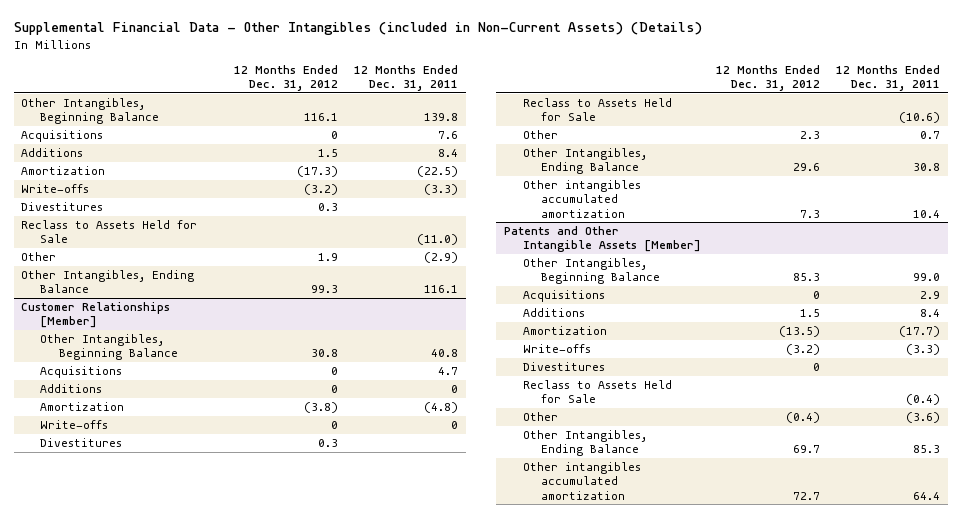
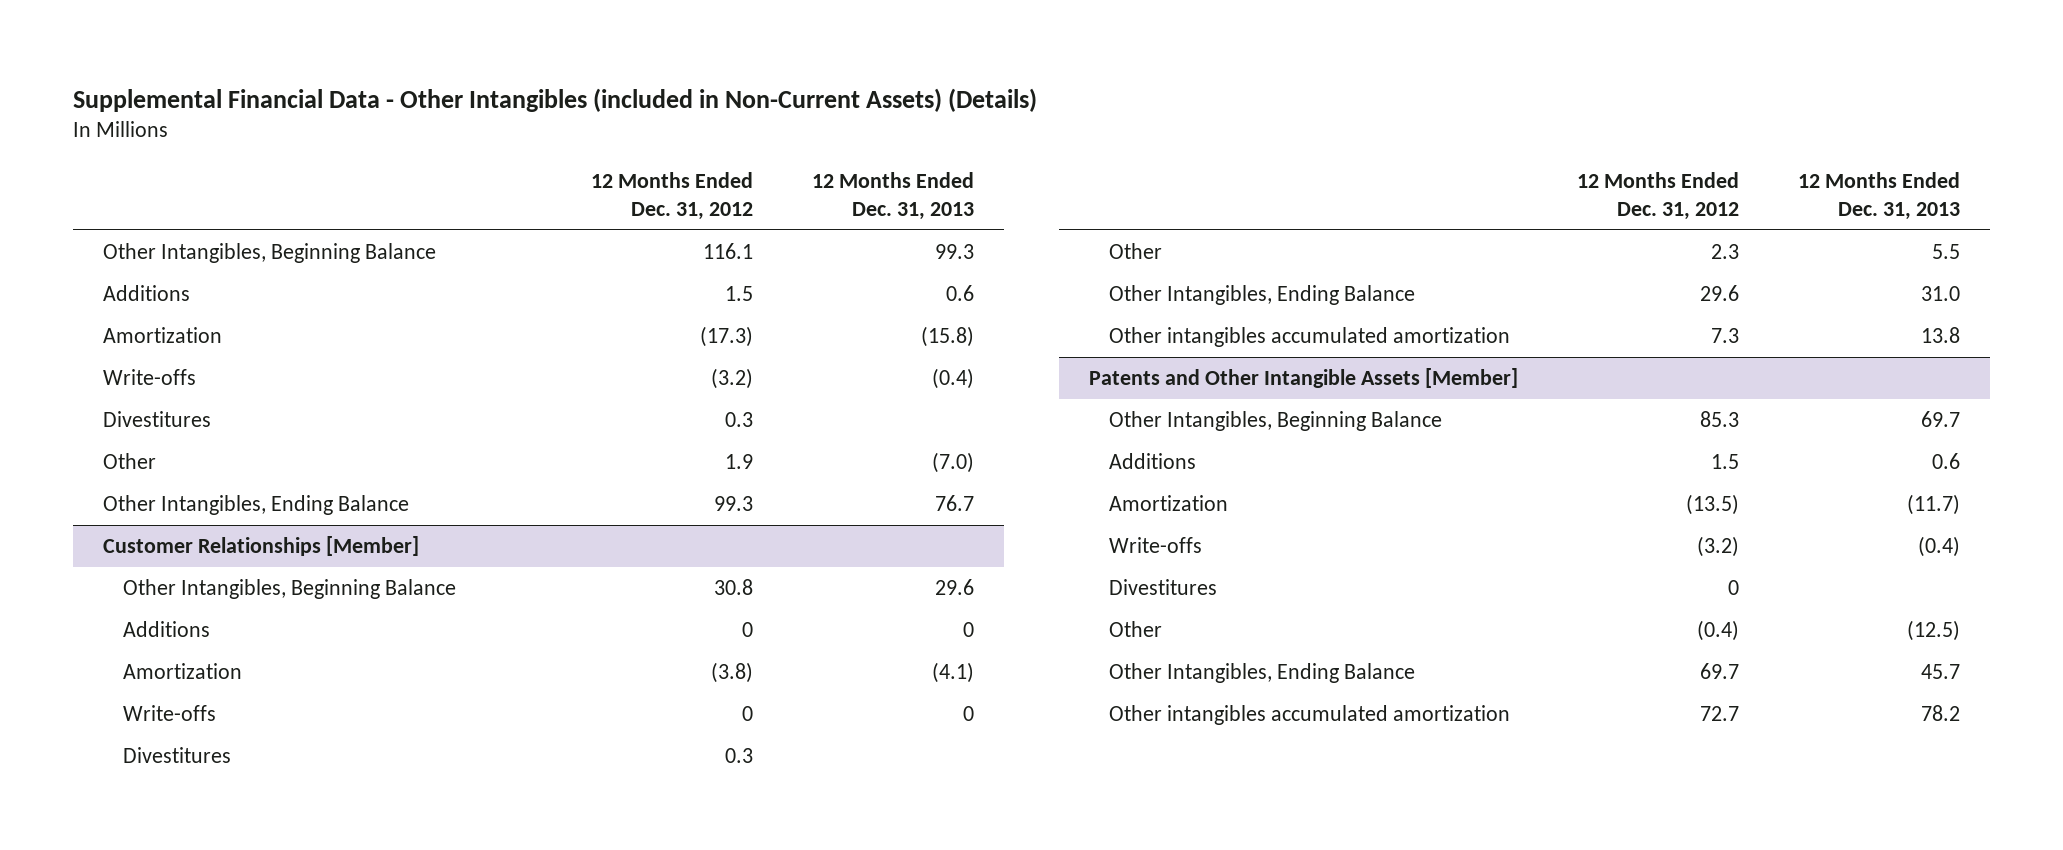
- | 12 Months Ended Dec. 31, 2012 | 12 Months Ended Dec. 31, 2011
+ | 12 Months Ended Dec. 31, 2012 | 12 Months Ended Dec. 31, 2013
- Acquisitions | 0 | 7.6
- Reclass to Assets Held for Sale | | (11.0)
@ Customer Relationships [Member]
- Acquisitions | 0 | 4.7
- Reclass to Assets Held for Sale | | (10.6)
@ Patents and Other Intangible Assets [Member]
- Acquisitions | 0 | 2.9
- Reclass to Assets Held for Sale | | (0.4)

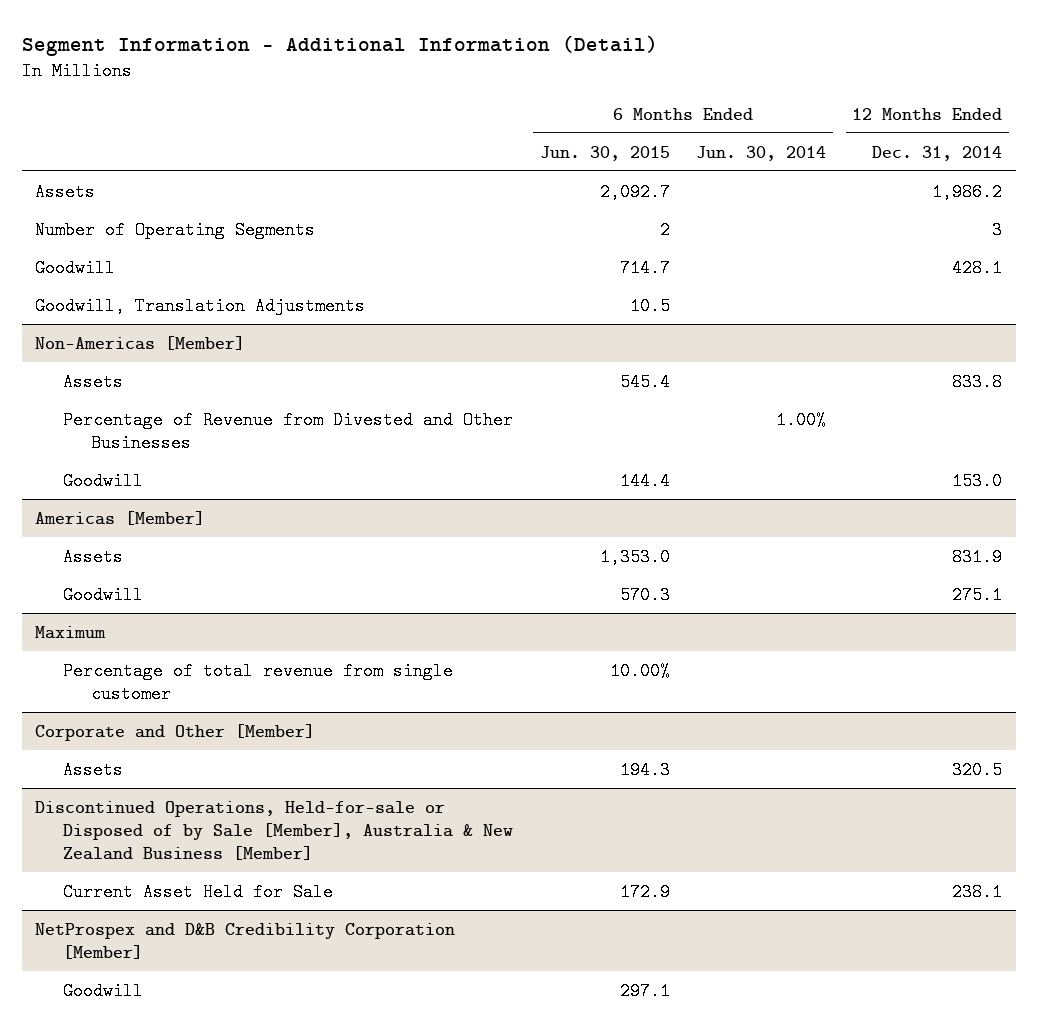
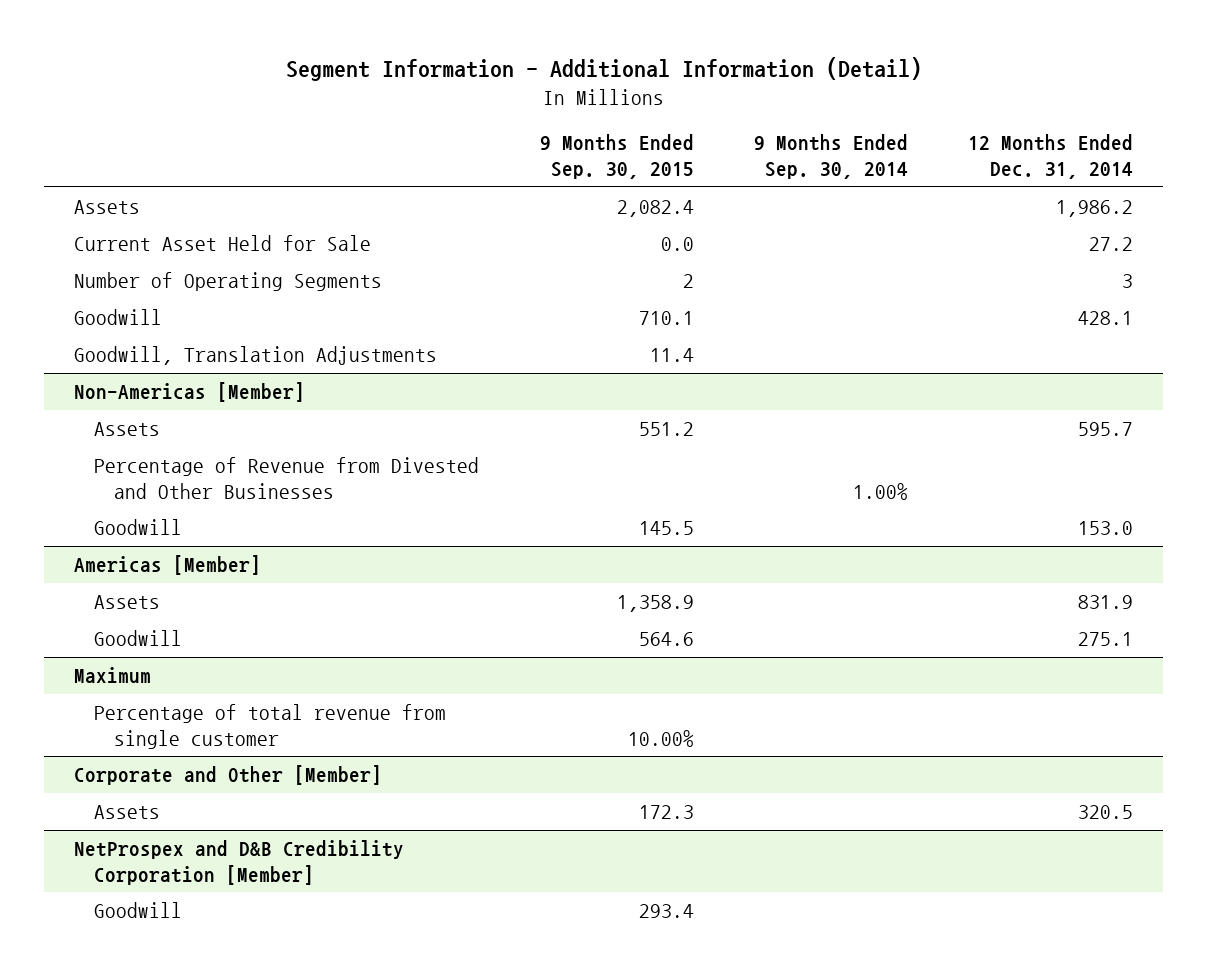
- | 6 Months Ended Jun. 30, 2015 | 6 Months Ended Jun. 30, 2014 | 12 Months Ended Dec. 31, 2014
+ | 9 Months Ended Sep. 30, 2015 | 9 Months Ended Sep. 30, 2014 | 12 Months Ended Dec. 31, 2014
+ Current Asset Held for Sale | 0.0 | | 27.2
@ Non-Americas [Member]
- Assets | 545.4 | | 833.8
+ Assets | 551.2 | | 595.7
- Discontinued Operations, Held-for-sale or Disposed of by Sale [Member], Australia & New Zealand Business [Member]
- Current Asset Held for Sale | 172.9 | | 238.1

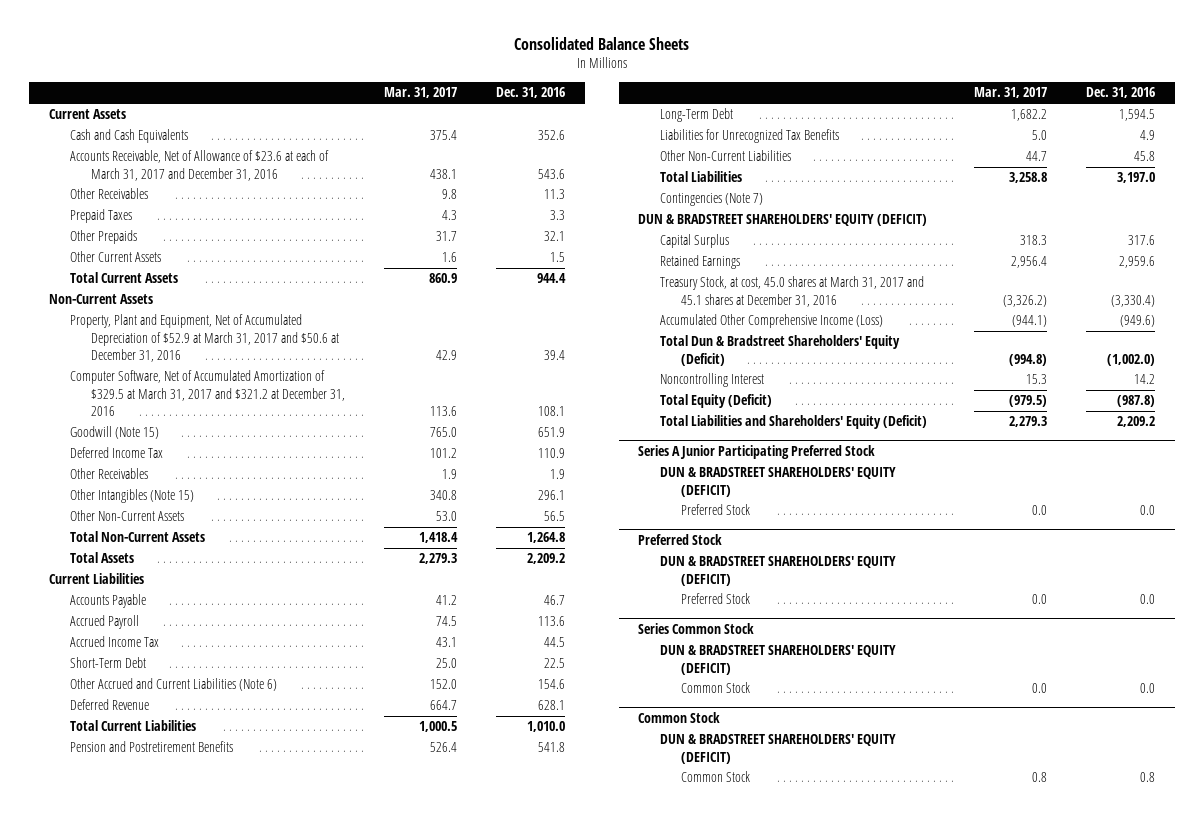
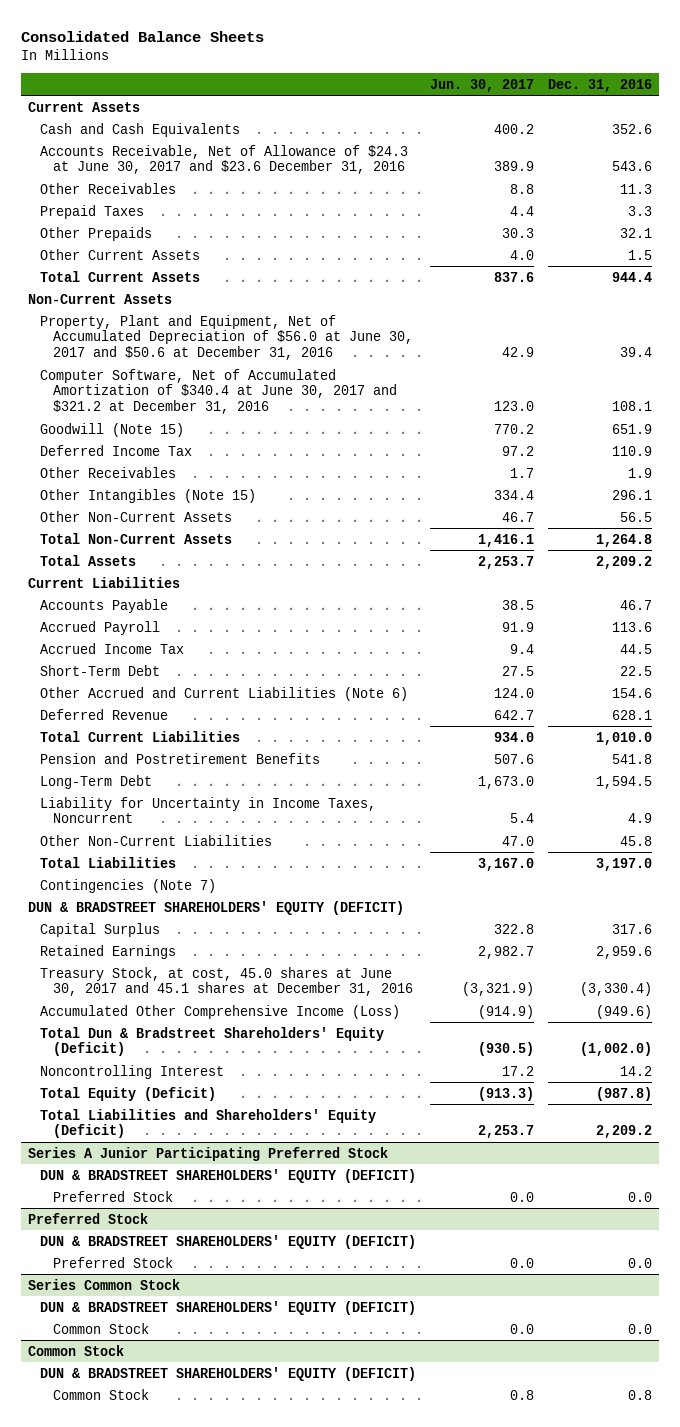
- | Mar. 31, 2017 | Dec. 31, 2016
+ | Jun. 30, 2017 | Dec. 31, 2016
- Accounts Receivable, Net of Allowance of $23.6 at each of March 31, 2017 and December 31, 2016 | 438.1 | 543.6
+ Accounts Receivable, Net of Allowance of $24.3 at June 30, 2017 and $23.6 December 31, 2016 | 389.9 | 543.6
- Property, Plant and Equipment, Net of Accumulated Depreciation of $52.9 at March 31, 2017 and $50.6 at December 31, 2016 | 42.9 | 39.4
- Computer Software, Net of Accumulated Amortization of $329.5 at March 31, 2017 and $321.2 at December 31, 2016 | 113.6 | 108.1
+ Property, Plant and Equipment, Net of Accumulated Depreciation of $56.0 at June 30, 2017 and $50.6 at December 31, 2016 | 42.9 | 39.4
+ Computer Software, Net of Accumulated Amortization of $340.4 at June 30, 2017 and $321.2 at December 31, 2016 | 123.0 | 108.1
- Liabilities for Unrecognized Tax Benefits | 5.0 | 4.9
+ Liability for Uncertainty in Income Taxes, Noncurrent | 5.4 | 4.9
- Treasury Stock, at cost, 45.0 shares at March 31, 2017 and 45.1 shares at December 31, 2016 | (3,326.2) | (3,330.4)
+ Treasury Stock, at cost, 45.0 shares at June 30, 2017 and 45.1 shares at December 31, 2016 | (3,321.9) | (3,330.4)

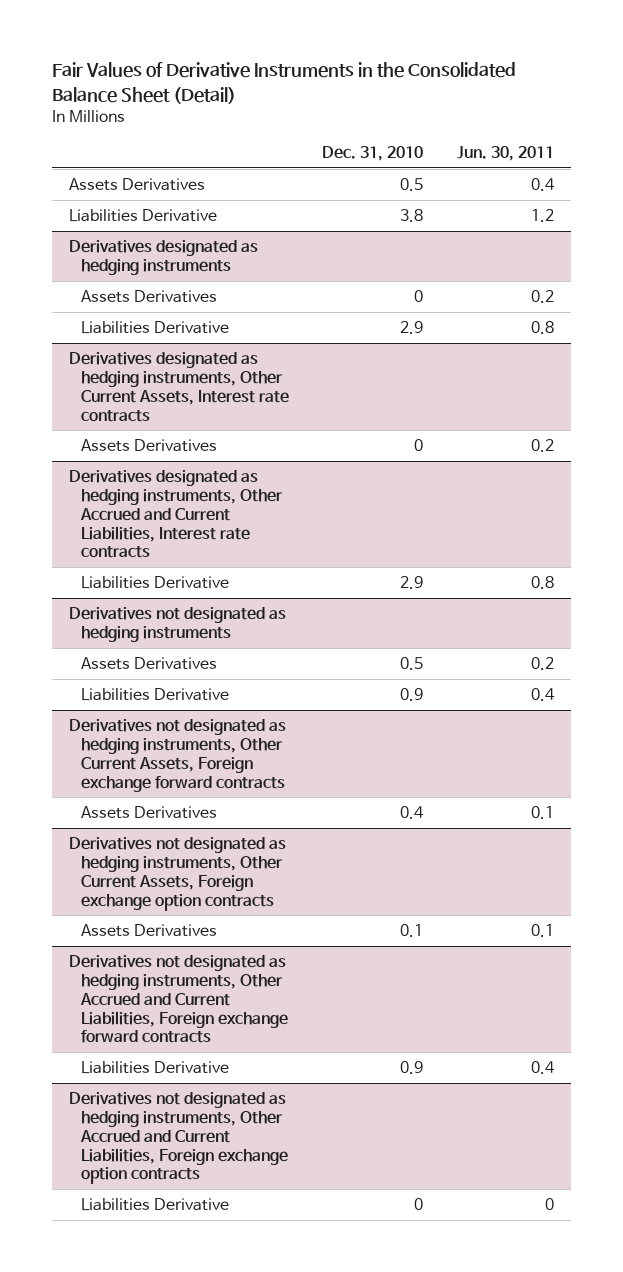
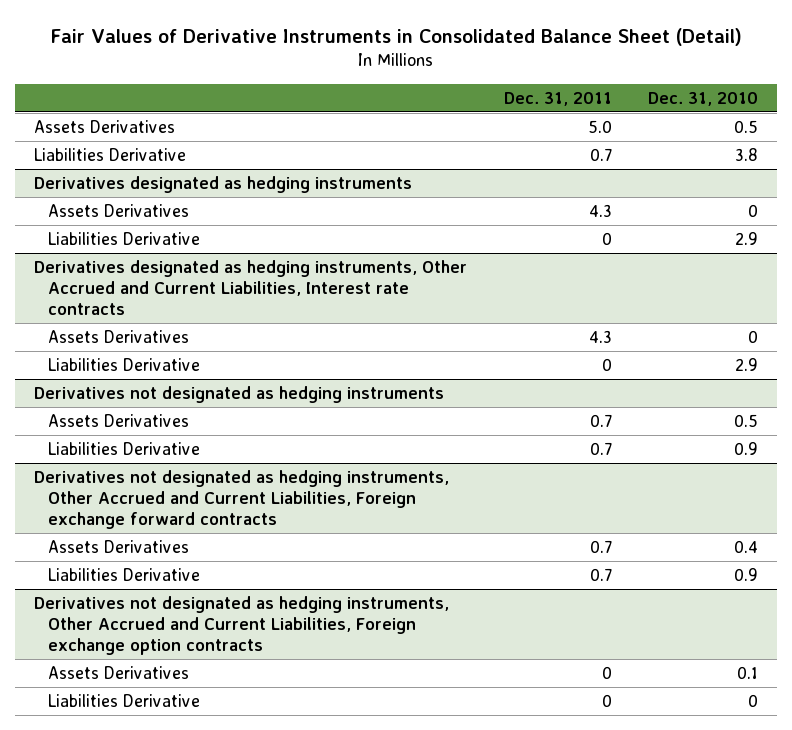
- Fair Values of Derivative Instruments in the Consolidated Balance Sheet (Detail)
+ Fair Values of Derivative Instruments in Consolidated Balance Sheet (Detail)
- | Dec. 31, 2010 | Jun. 30, 2011
+ | Dec. 31, 2011 | Dec. 31, 2010
- Derivatives designated as hedging instruments, Other Current Assets, Interest rate contracts
- Assets Derivatives | 0 | 0.2
@ Derivatives designated as hedging instruments, Other Accrued and Current Liabilities, Interest rate contracts
+ Assets Derivatives | 4.3 | 0
- Derivatives not designated as hedging instruments, Other Current Assets, Foreign exchange forward contracts
- Assets Derivatives | 0.4 | 0.1
- Derivatives not designated as hedging instruments, Other Current Assets, Foreign exchange option contracts
- Assets Derivatives | 0.1 | 0.1
@ Derivatives not designated as hedging instruments, Other Accrued and Current Liabilities, Foreign exchange forward contracts
+ Assets Derivatives | 0.7 | 0.4
@ Derivatives not designated as hedging instruments, Other Accrued and Current Liabilities, Foreign exchange option contracts
+ Assets Derivatives | 0 | 0.1

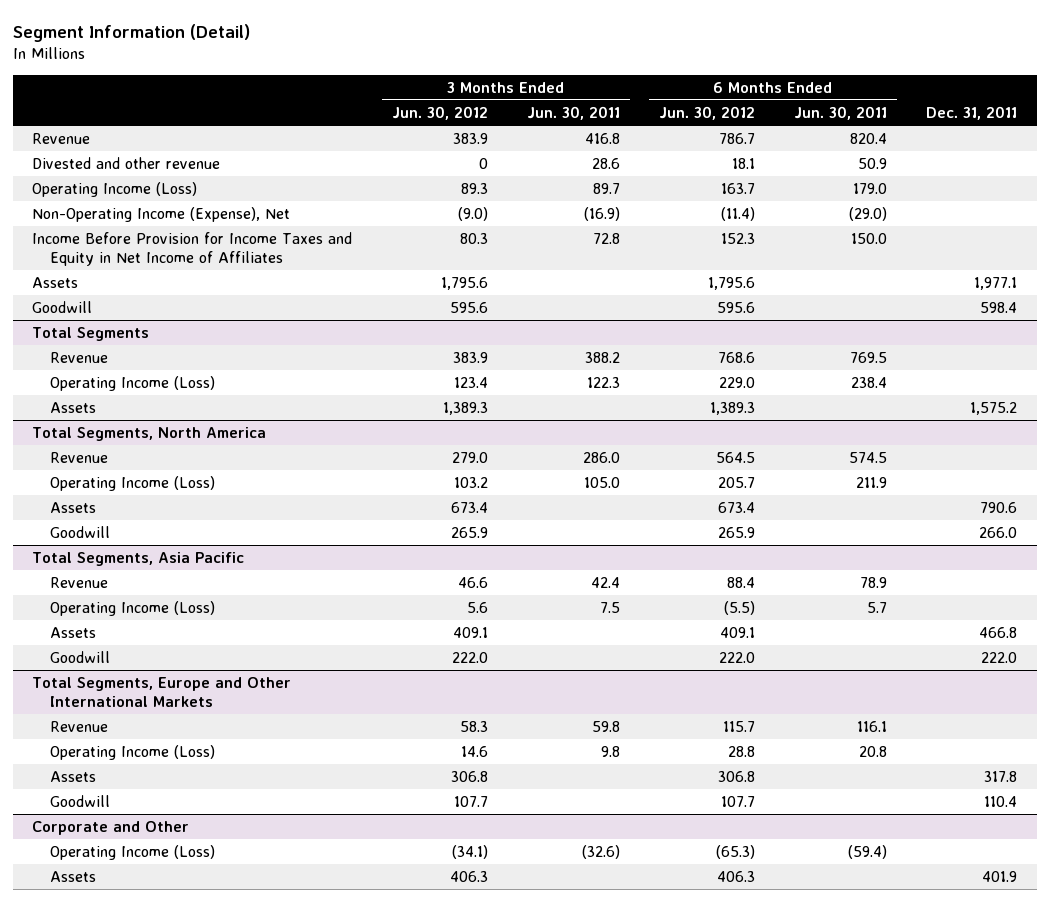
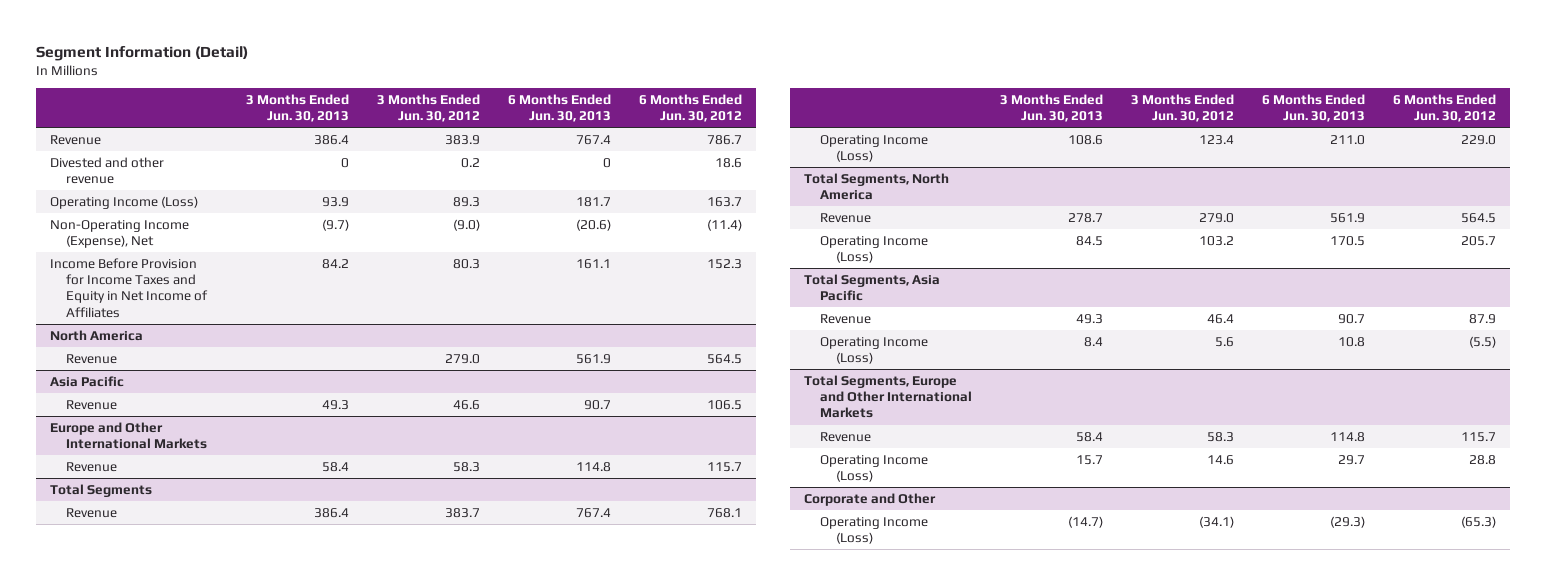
- | 3 Months Ended Jun. 30, 2012 | 3 Months Ended Jun. 30, 2011 | 6 Months Ended Jun. 30, 2012 | 6 Months Ended Jun. 30, 2011 | Dec. 31, 2011
+ | 3 Months Ended Jun. 30, 2013 | 3 Months Ended Jun. 30, 2012 | 6 Months Ended Jun. 30, 2013 | 6 Months Ended Jun. 30, 2012
- Divested and other revenue | 0 | 28.6 | 18.1 | 50.9 |
+ Divested and other revenue | 0 | 0.2 | 0 | 18.6
- Assets | 1,795.6 | | 1,795.6 | | 1,977.1
- Goodwill | 595.6 | | 595.6 | | 598.4
+ North America
+ Revenue | | 279.0 | 561.9 | 564.5
+ Asia Pacific
+ Revenue | 49.3 | 46.6 | 90.7 | 106.5
+ Europe and Other International Markets
+ Revenue | 58.4 | 58.3 | 114.8 | 115.7
@ Total Segments
- Revenue | 383.9 | 388.2 | 768.6 | 769.5 |
+ Revenue | 386.4 | 383.7 | 767.4 | 768.1
- Assets | 1,389.3 | | 1,389.3 | | 1,575.2
@ Total Segments, North America
- Assets | 673.4 | | 673.4 | | 790.6
- Goodwill | 265.9 | | 265.9 | | 266.0
@ Total Segments, Asia Pacific
- Revenue | 46.6 | 42.4 | 88.4 | 78.9 |
+ Revenue | 49.3 | 46.4 | 90.7 | 87.9
- Assets | 409.1 | | 409.1 | | 466.8
- Goodwill | 222.0 | | 222.0 | | 222.0
@ Total Segments, Europe and Other International Markets
- Assets | 306.8 | | 306.8 | | 317.8
- Goodwill | 107.7 | | 107.7 | | 110.4
@ Corporate and Other
- Assets | 406.3 | | 406.3 | | 401.9

